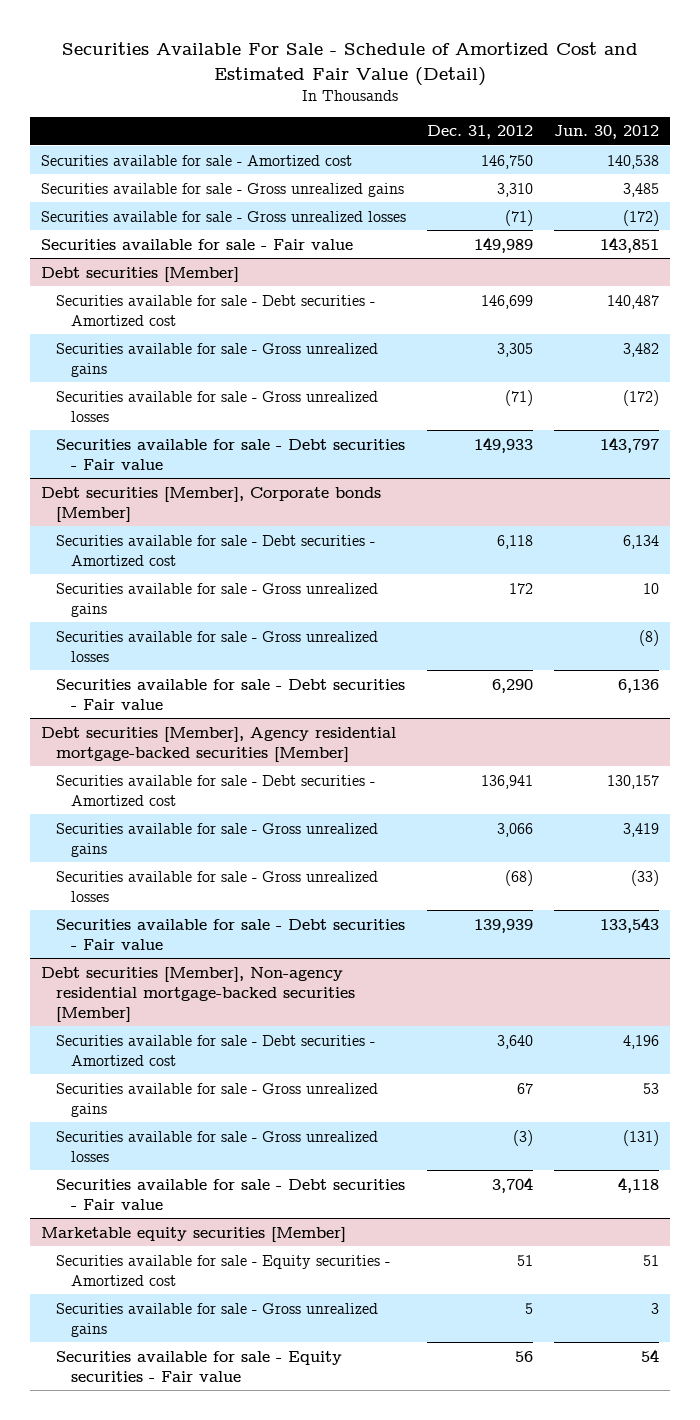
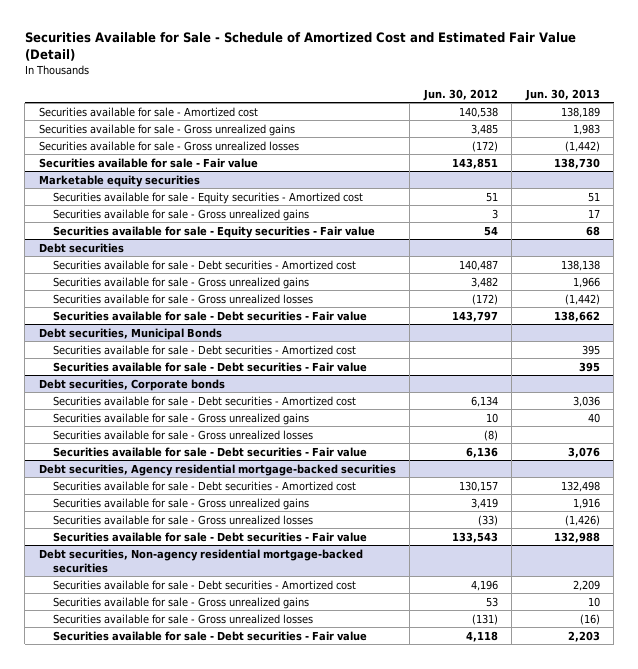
- Securities Available For Sale - Schedule of Amortized Cost and Estimated Fair Value (Detail)
+ Securities Available for Sale - Schedule of Amortized Cost and Estimated Fair Value (Detail)
- | Dec. 31, 2012 | Jun. 30, 2012
+ | Jun. 30, 2012 | Jun. 30, 2013
- Debt securities [Member]
+ Marketable equity securities
+ Securities available for sale - Equity securities - Amortized cost | 51 | 51
+ Securities available for sale - Gross unrealized gains | 3 | 17
+ Securities available for sale - Equity securities - Fair value | 54 | 68
+ Debt securities
- Debt securities [Member], Corporate bonds [Member]
+ Debt securities, Municipal Bonds
+ Securities available for sale - Debt securities - Amortized cost | | 395
+ Securities available for sale - Debt securities - Fair value | | 395
+ Debt securities, Corporate bonds
- Debt securities [Member], Agency residential mortgage-backed securities [Member]
+ Debt securities, Agency residential mortgage-backed securities
- Debt securities [Member], Non-agency residential mortgage-backed securities [Member]
+ Debt securities, Non-agency residential mortgage-backed securities
- Marketable equity securities [Member]
- Securities available for sale - Equity securities - Amortized cost | 51 | 51
- Securities available for sale - Gross unrealized gains | 5 | 3
- Securities available for sale - Equity securities - Fair value | 56 | 54

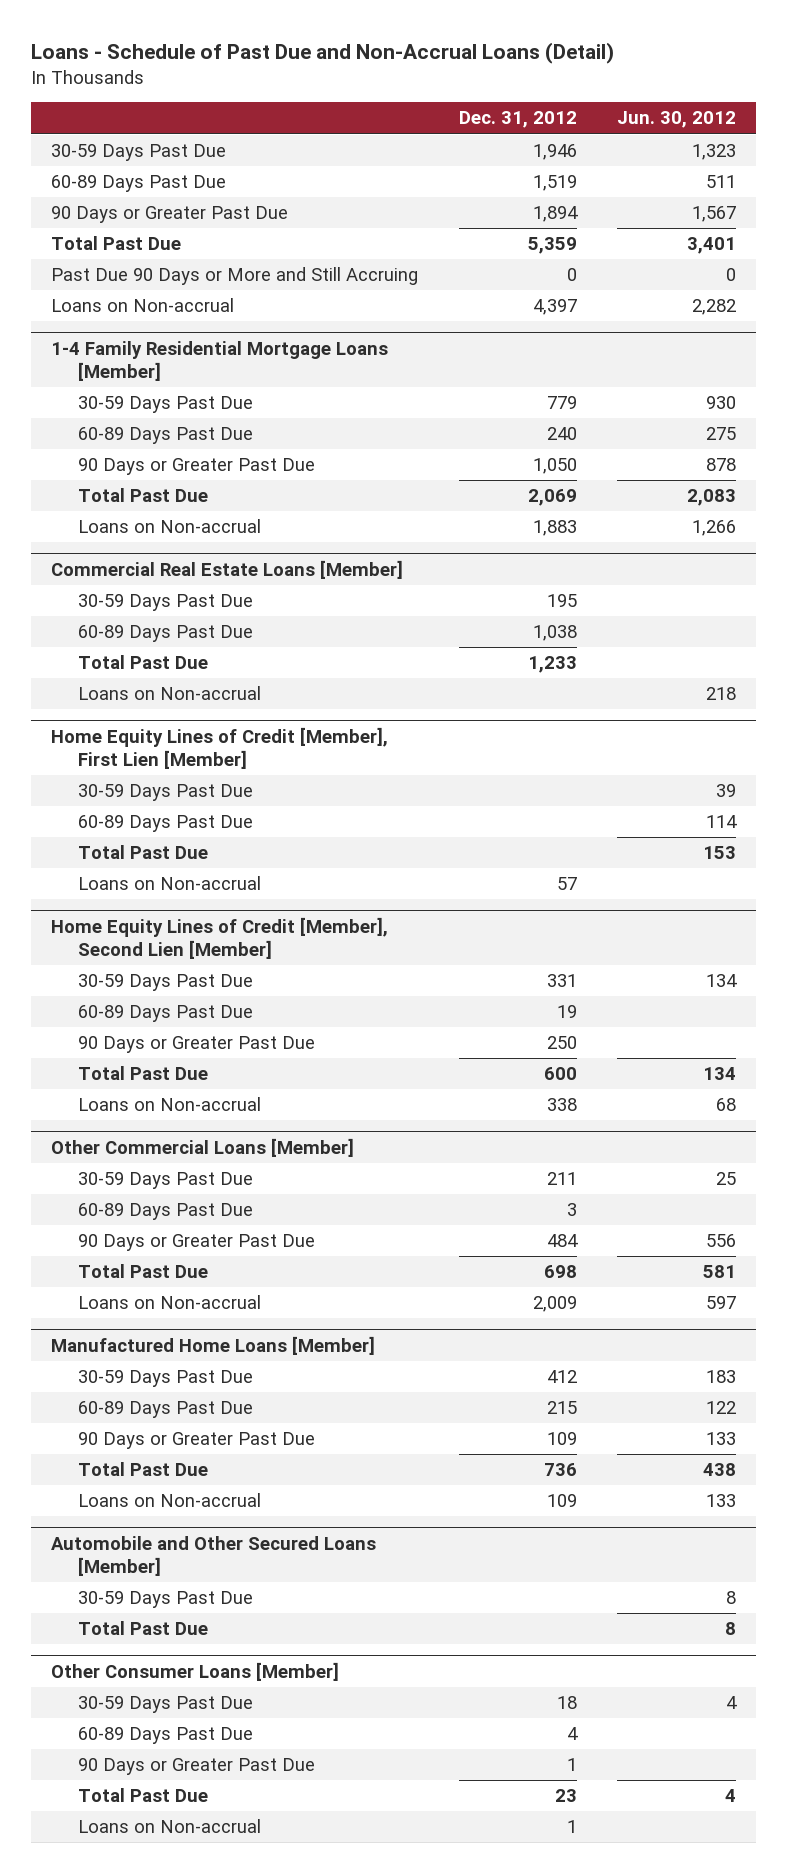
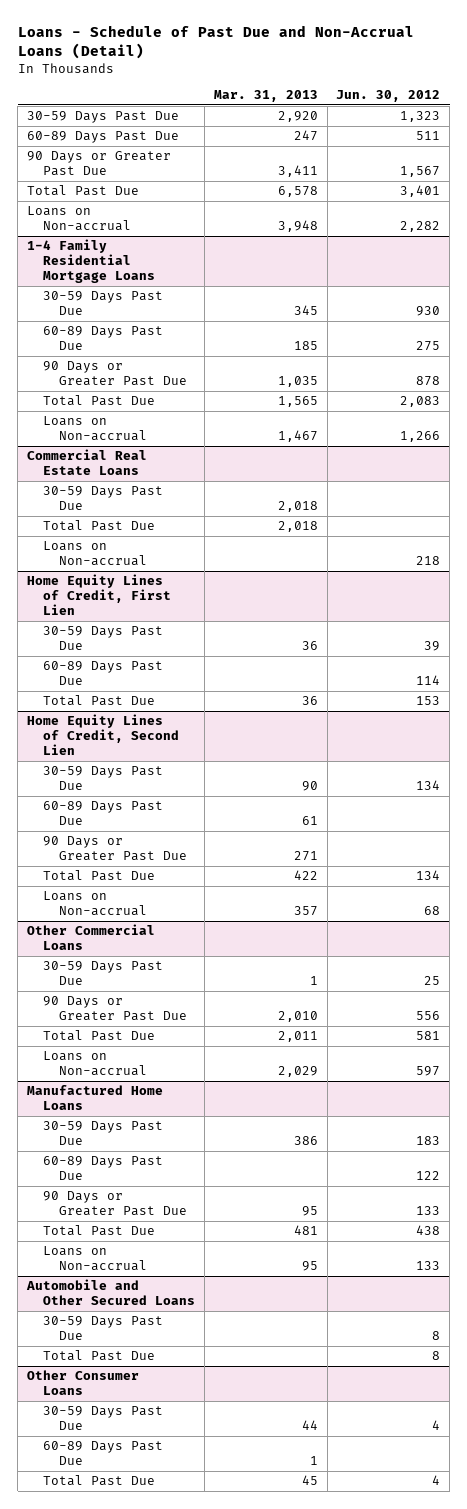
- | Dec. 31, 2012 | Jun. 30, 2012
+ | Mar. 31, 2013 | Jun. 30, 2012
- Past Due 90 Days or More and Still Accruing | 0 | 0
- 1-4 Family Residential Mortgage Loans [Member]
+ 1-4 Family Residential Mortgage Loans
- Commercial Real Estate Loans [Member]
+ Commercial Real Estate Loans
- 60-89 Days Past Due | 1,038 |
- Home Equity Lines of Credit [Member], First Lien [Member]
+ Home Equity Lines of Credit, First Lien
- Loans on Non-accrual | 57 |
- Home Equity Lines of Credit [Member], Second Lien [Member]
+ Home Equity Lines of Credit, Second Lien
- Other Commercial Loans [Member]
+ Other Commercial Loans
- 60-89 Days Past Due | 3 |
- Manufactured Home Loans [Member]
+ Manufactured Home Loans
- Automobile and Other Secured Loans [Member]
+ Automobile and Other Secured Loans
- Other Consumer Loans [Member]
+ Other Consumer Loans
- 90 Days or Greater Past Due | 1 |
- Loans on Non-accrual | 1 |

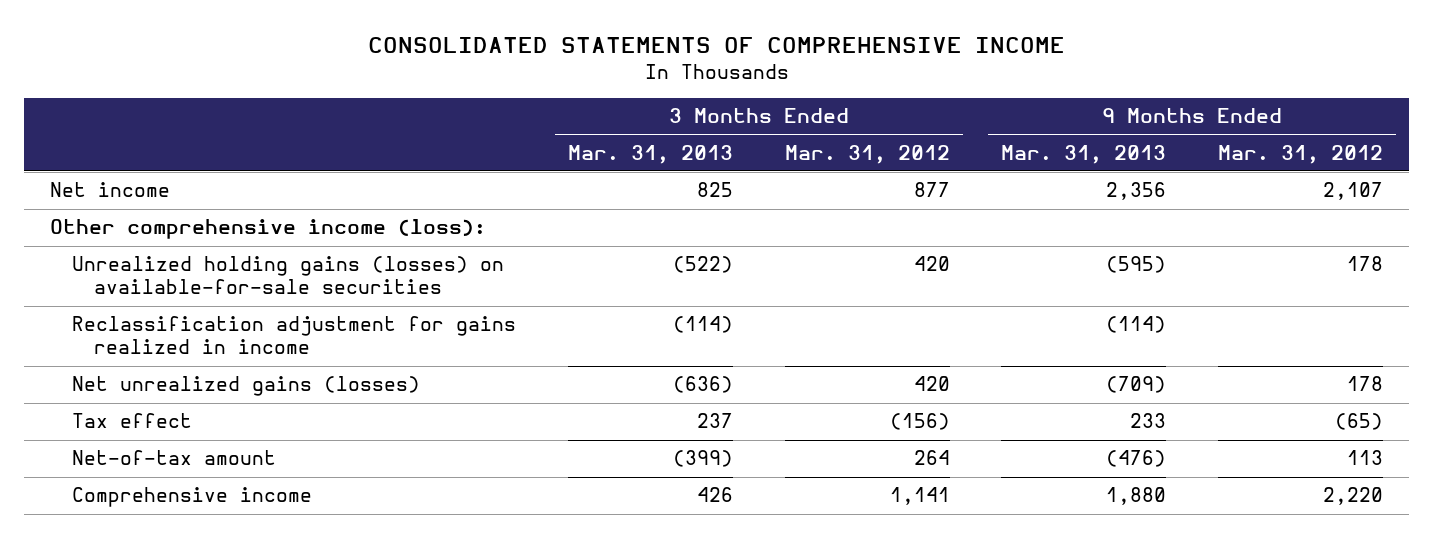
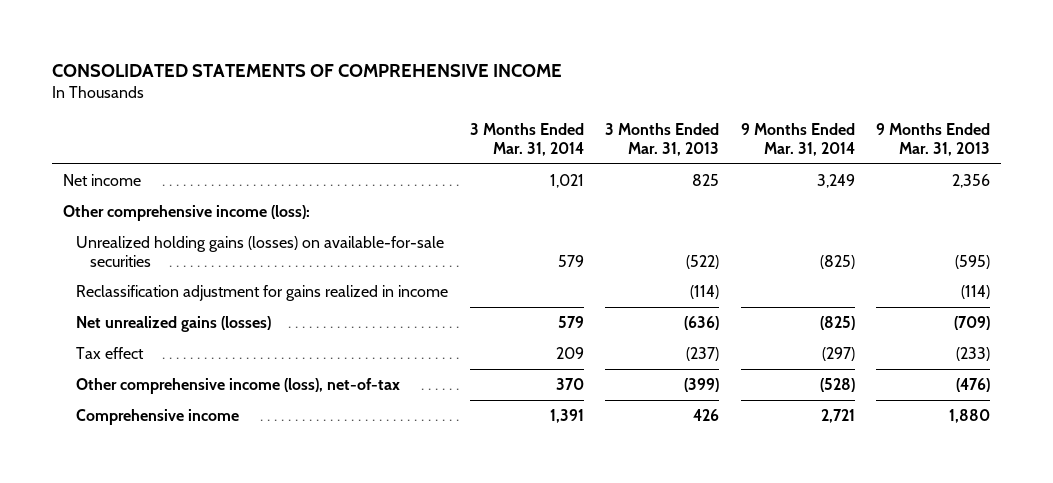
- | 3 Months Ended Mar. 31, 2013 | 3 Months Ended Mar. 31, 2012 | 9 Months Ended Mar. 31, 2013 | 9 Months Ended Mar. 31, 2012
+ | 3 Months Ended Mar. 31, 2014 | 3 Months Ended Mar. 31, 2013 | 9 Months Ended Mar. 31, 2014 | 9 Months Ended Mar. 31, 2013
- Tax effect | 237 | (156) | 233 | (65)
- Net-of-tax amount | (399) | 264 | (476) | 113
+ Tax effect | 209 | (237) | (297) | (233)
+ Other comprehensive income (loss), net-of-tax | 370 | (399) | (528) | (476)

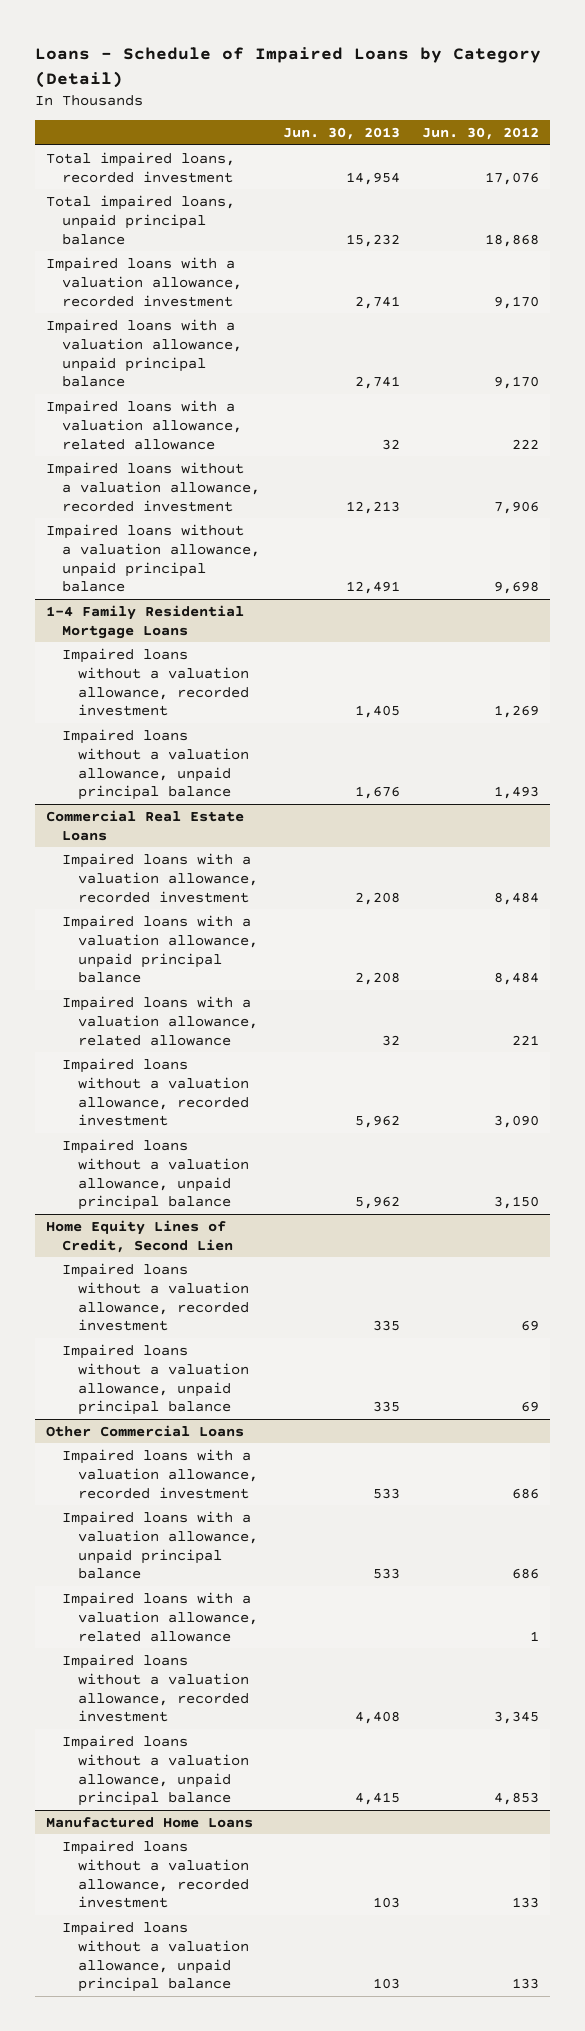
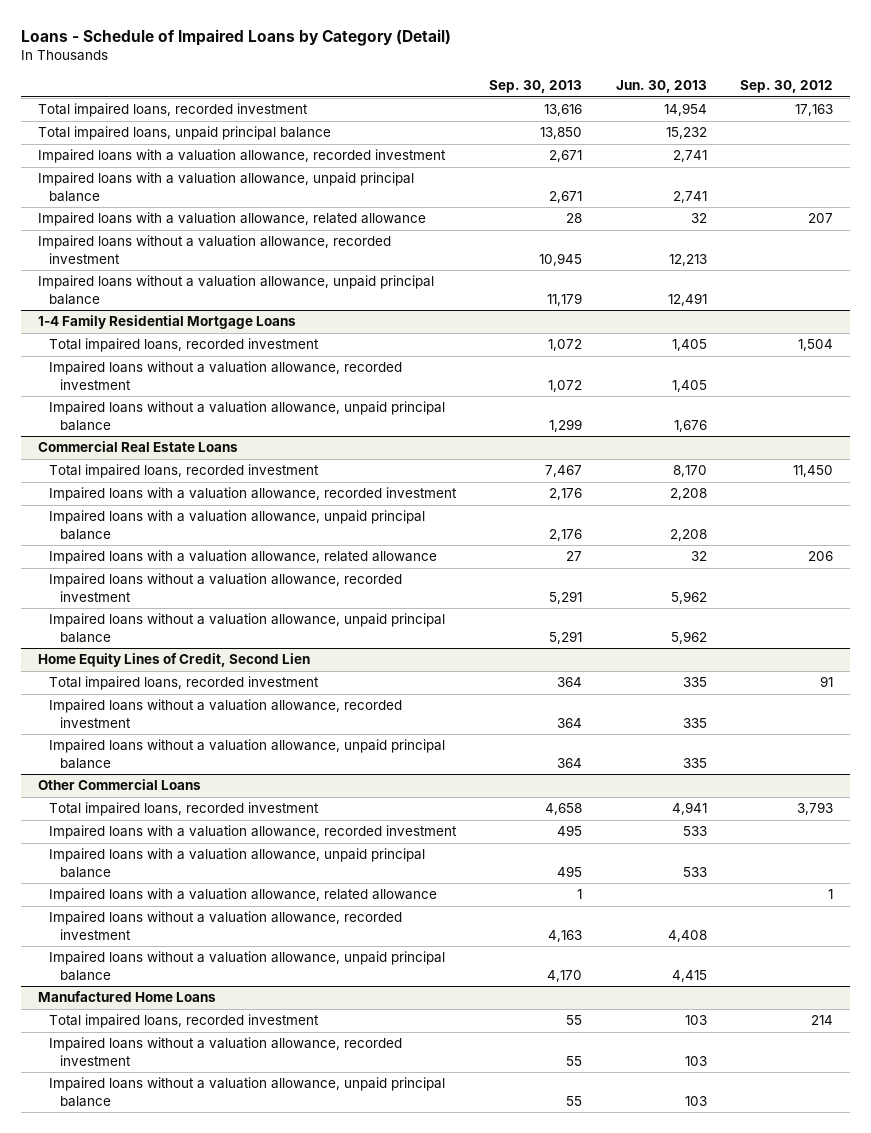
- | Jun. 30, 2013 | Jun. 30, 2012
+ | Sep. 30, 2013 | Jun. 30, 2013 | Sep. 30, 2012
@ 1-4 Family Residential Mortgage Loans
+ Total impaired loans, recorded investment | 1,072 | 1,405 | 1,504
@ Commercial Real Estate Loans
+ Total impaired loans, recorded investment | 7,467 | 8,170 | 11,450
@ Home Equity Lines of Credit, Second Lien
+ Total impaired loans, recorded investment | 364 | 335 | 91
@ Other Commercial Loans
+ Total impaired loans, recorded investment | 4,658 | 4,941 | 3,793
@ Manufactured Home Loans
+ Total impaired loans, recorded investment | 55 | 103 | 214

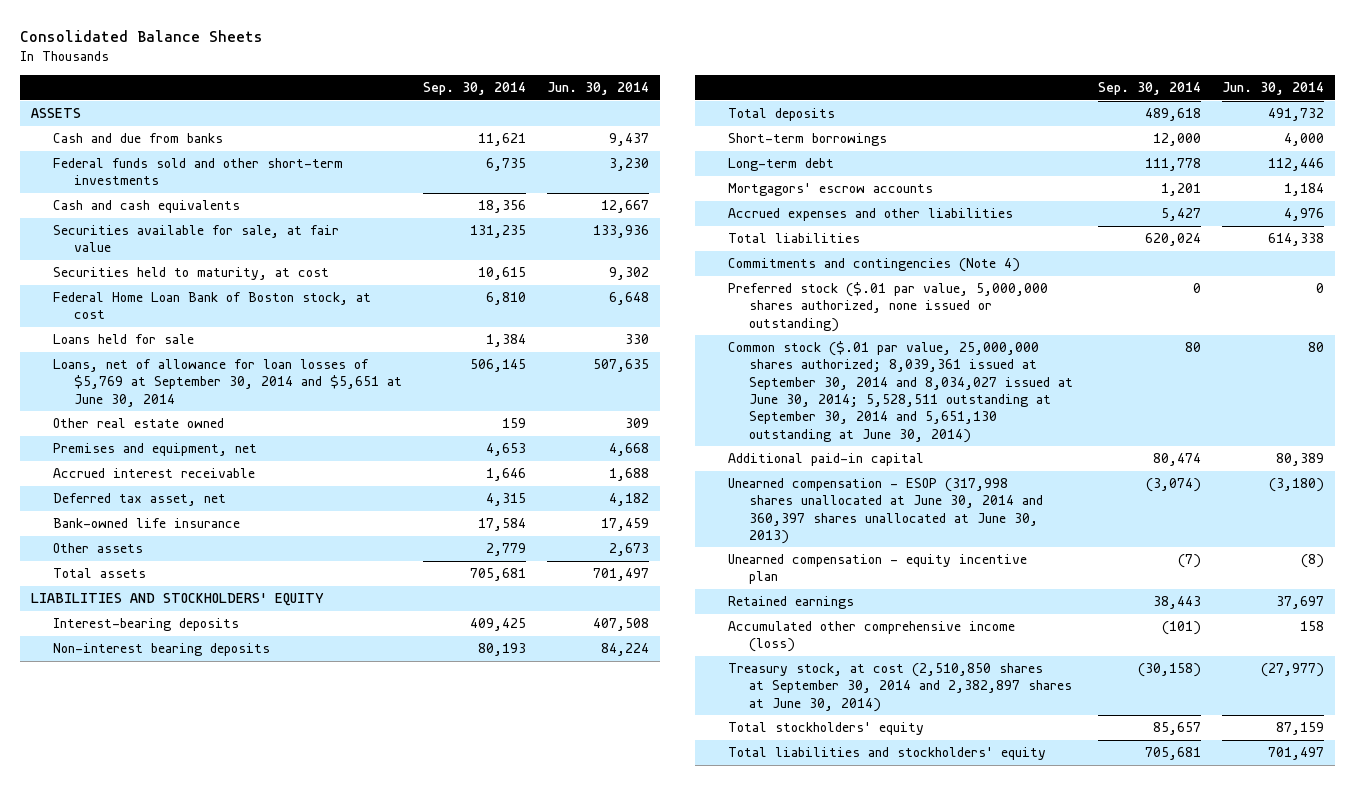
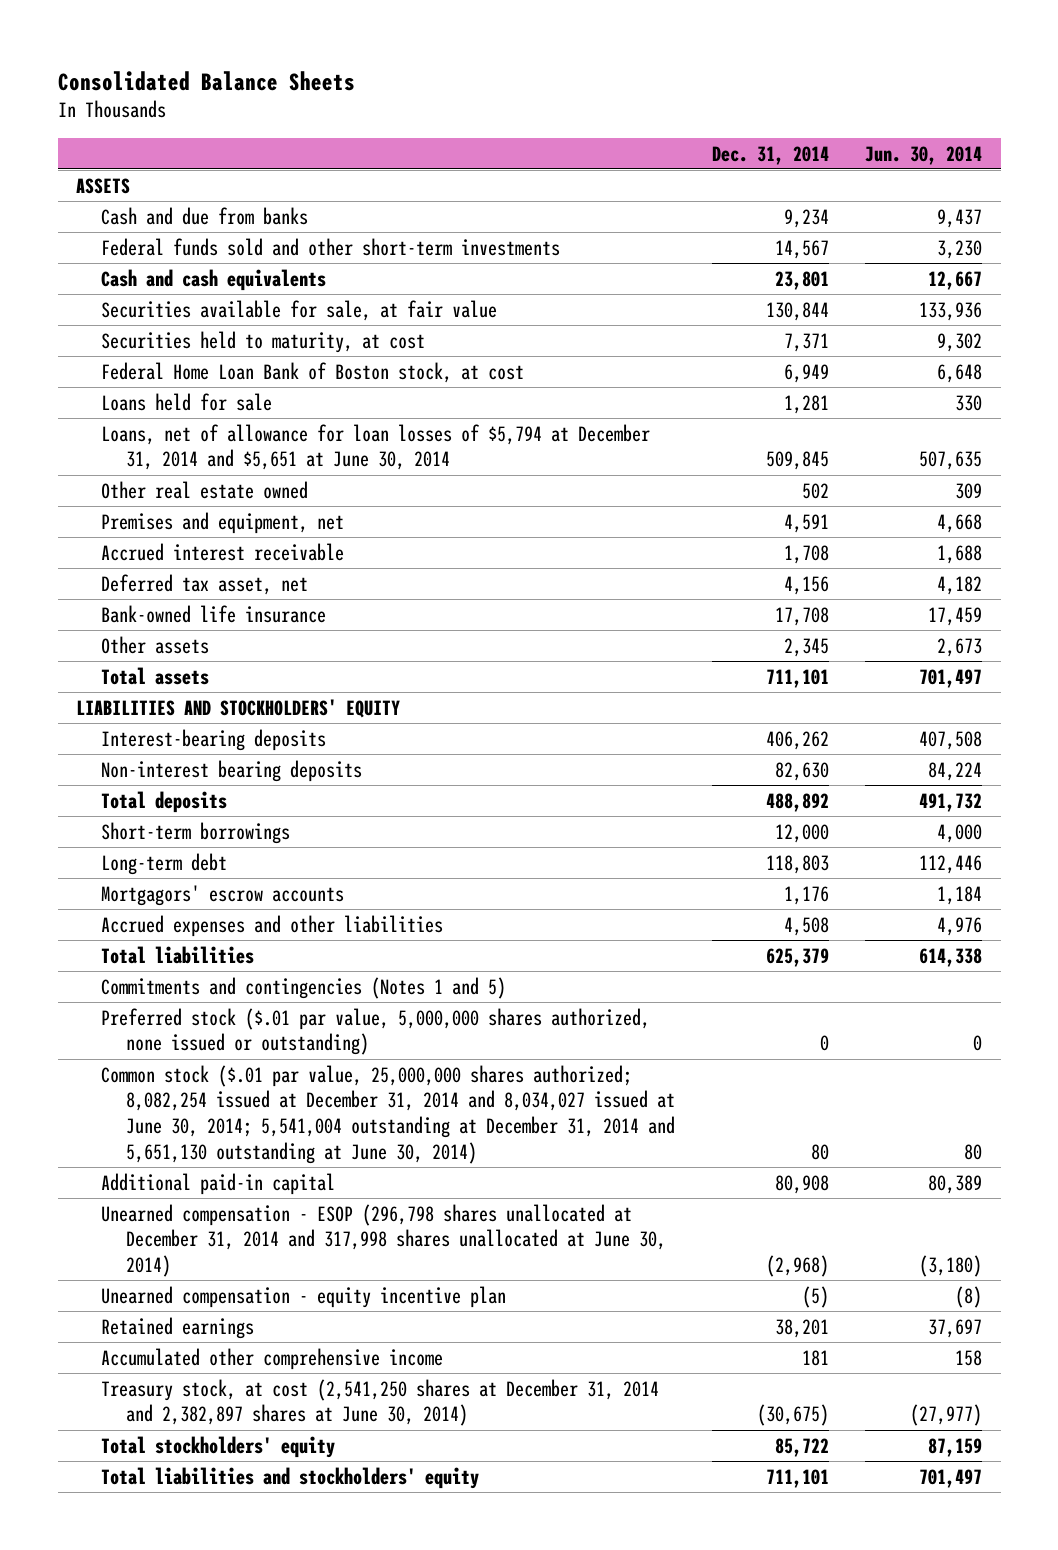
- | Sep. 30, 2014 | Jun. 30, 2014
+ | Dec. 31, 2014 | Jun. 30, 2014
- Loans, net of allowance for loan losses of $5,769 at September 30, 2014 and $5,651 at June 30, 2014 | 506,145 | 507,635
+ Loans, net of allowance for loan losses of $5,794 at December 31, 2014 and $5,651 at June 30, 2014 | 509,845 | 507,635
- Commitments and contingencies (Note 4)
+ Commitments and contingencies (Notes 1 and 5)
- Common stock ($.01 par value, 25,000,000 shares authorized; 8,039,361 issued at September 30, 2014 and 8,034,027 issued at June 30, 2014; 5,528,511 outstanding at September 30, 2014 and 5,651,130 outstanding at June 30, 2014) | 80 | 80
+ Common stock ($.01 par value, 25,000,000 shares authorized; 8,082,254 issued at December 31, 2014 and 8,034,027 issued at June 30, 2014; 5,541,004 outstanding at December 31, 2014 and 5,651,130 outstanding at June 30, 2014) | 80 | 80
- Unearned compensation - ESOP (317,998 shares unallocated at June 30, 2014 and 360,397 shares unallocated at June 30, 2013) | (3,074) | (3,180)
+ Unearned compensation - ESOP (296,798 shares unallocated at December 31, 2014 and 317,998 shares unallocated at June 30, 2014) | (2,968) | (3,180)
- Accumulated other comprehensive income (loss) | (101) | 158
- Treasury stock, at cost (2,510,850 shares at September 30, 2014 and 2,382,897 shares at June 30, 2014) | (30,158) | (27,977)
+ Accumulated other comprehensive income | 181 | 158
+ Treasury stock, at cost (2,541,250 shares at December 31, 2014 and 2,382,897 shares at June 30, 2014) | (30,675) | (27,977)

